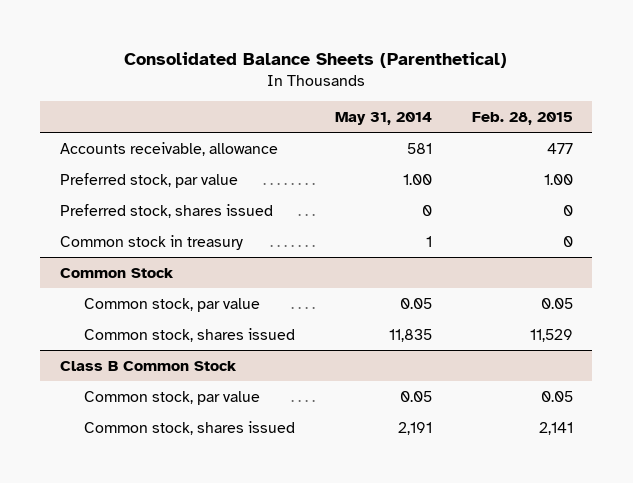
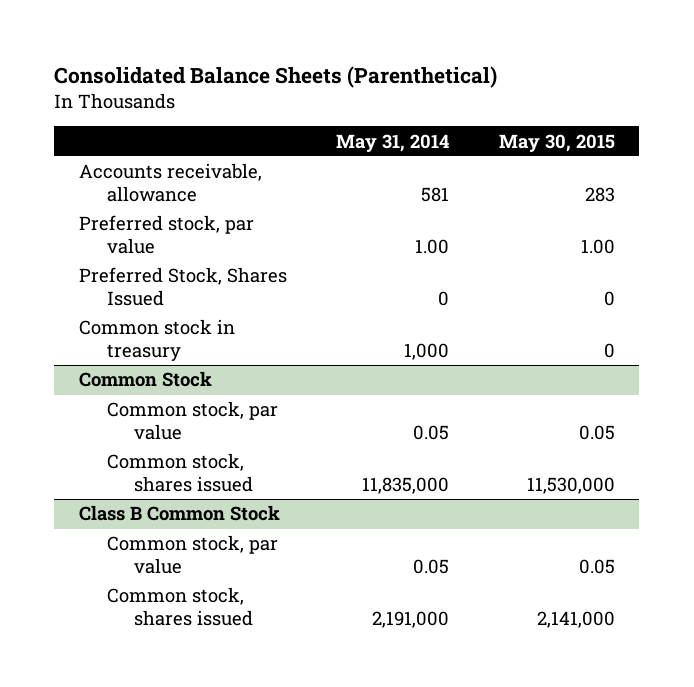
- | May 31, 2014 | Feb. 28, 2015
+ | May 31, 2014 | May 30, 2015
- Preferred stock, shares issued | 0 | 0
- Common stock in treasury | 1 | 0
+ Preferred Stock, Shares Issued | 0 | 0
+ Common stock in treasury | 1,000 | 0
@ Common Stock
- Common stock, shares issued | 11,835 | 11,529
+ Common stock, shares issued | 11,835,000 | 11,530,000
@ Class B Common Stock
- Common stock, shares issued | 2,191 | 2,141
+ Common stock, shares issued | 2,191,000 | 2,141,000

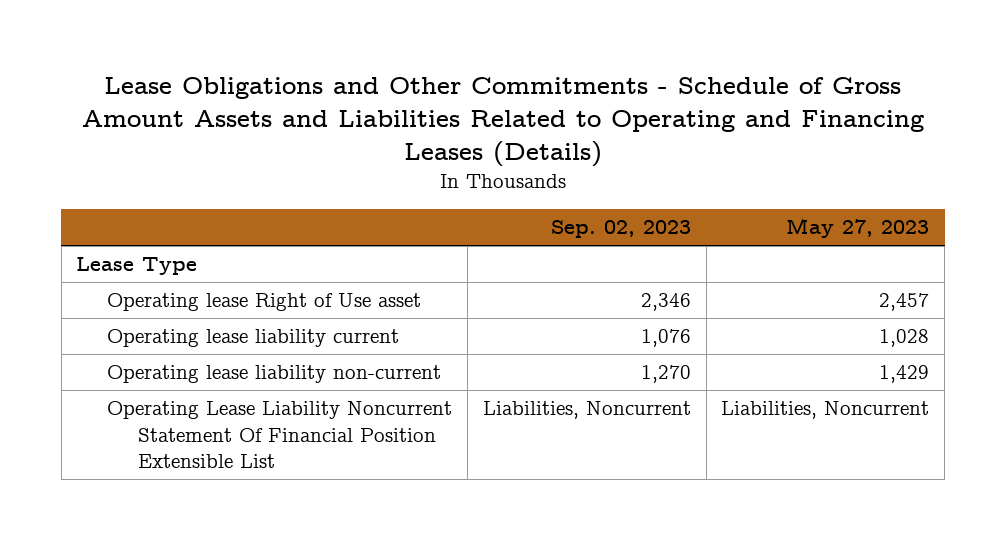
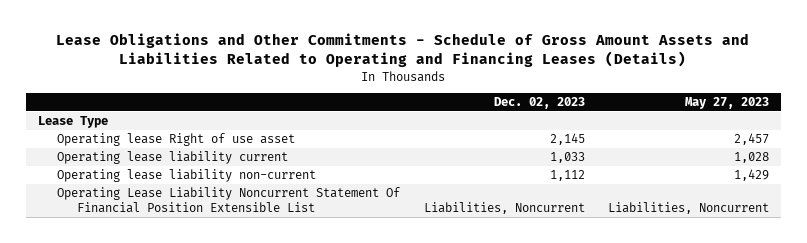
- | Sep. 02, 2023 | May 27, 2023
+ | Dec. 02, 2023 | May 27, 2023
- Operating lease Right of Use asset | 2,346 | 2,457
+ Operating lease Right of use asset | 2,145 | 2,457

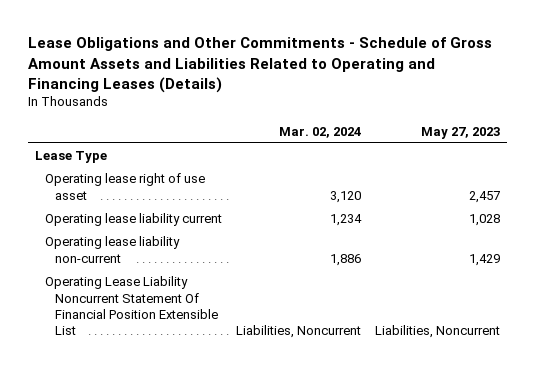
- | Dec. 02, 2023 | May 27, 2023
+ | Mar. 02, 2024 | May 27, 2023
- Operating lease Right of use asset | 2,145 | 2,457
+ Operating lease right of use asset | 3,120 | 2,457

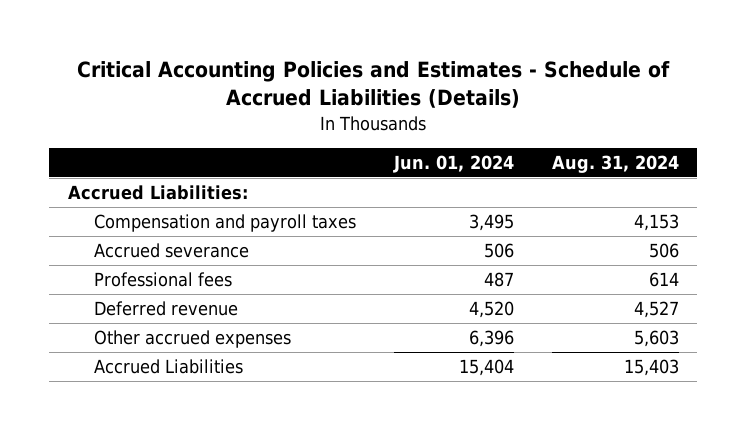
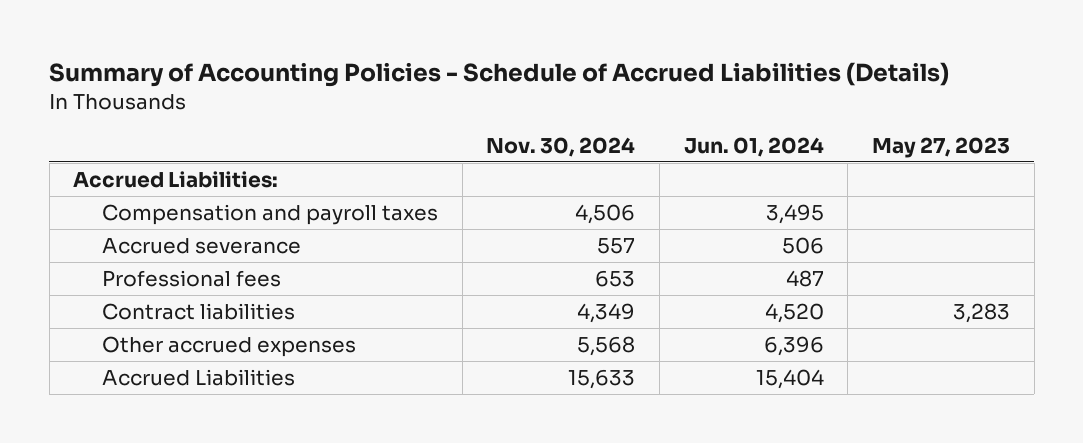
- Critical Accounting Policies and Estimates - Schedule of Accrued Liabilities (Details)
+ Summary of Accounting Policies - Schedule of Accrued Liabilities (Details)
- | Jun. 01, 2024 | Aug. 31, 2024
+ | Nov. 30, 2024 | Jun. 01, 2024 | May 27, 2023
- Deferred revenue | 4,520 | 4,527
+ Contract liabilities | 4,349 | 4,520 | 3,283

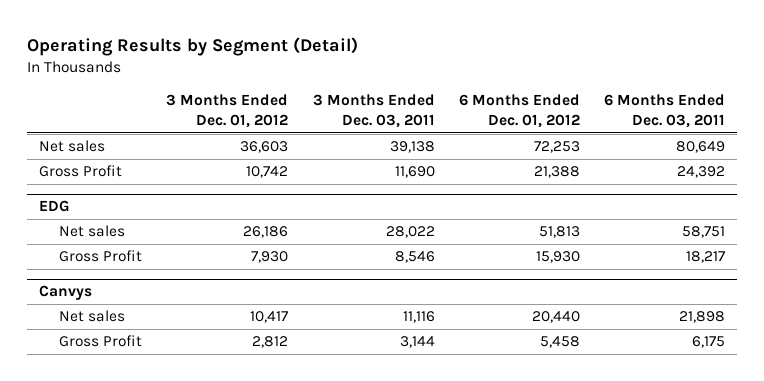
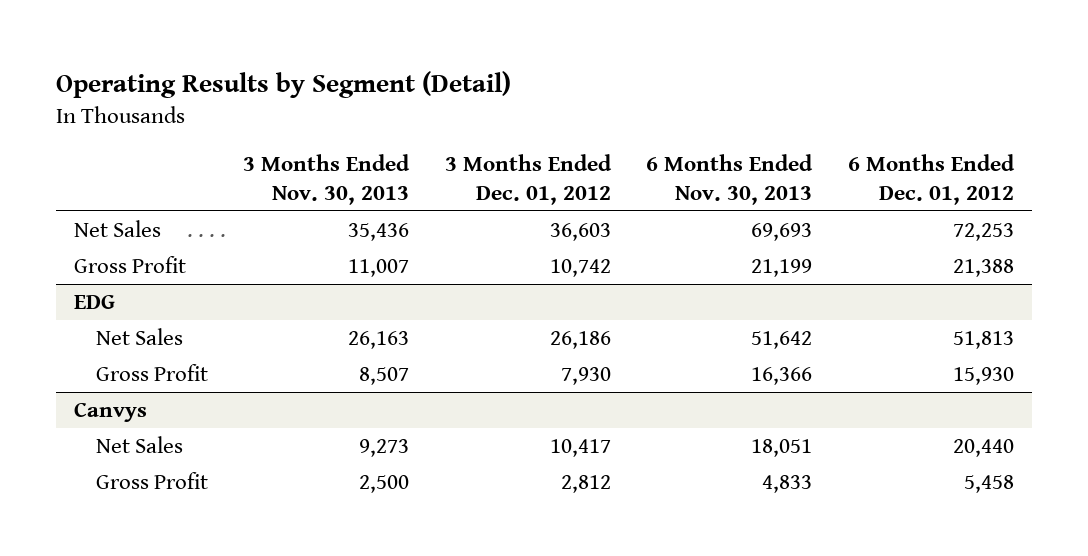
- | 3 Months Ended Dec. 01, 2012 | 3 Months Ended Dec. 03, 2011 | 6 Months Ended Dec. 01, 2012 | 6 Months Ended Dec. 03, 2011
+ | 3 Months Ended Nov. 30, 2013 | 3 Months Ended Dec. 01, 2012 | 6 Months Ended Nov. 30, 2013 | 6 Months Ended Dec. 01, 2012
- Net sales | 36,603 | 39,138 | 72,253 | 80,649
+ Net Sales | 35,436 | 36,603 | 69,693 | 72,253
@ EDG
- Net sales | 26,186 | 28,022 | 51,813 | 58,751
+ Net Sales | 26,163 | 26,186 | 51,642 | 51,813
@ Canvys
- Net sales | 10,417 | 11,116 | 20,440 | 21,898
+ Net Sales | 9,273 | 10,417 | 18,051 | 20,440

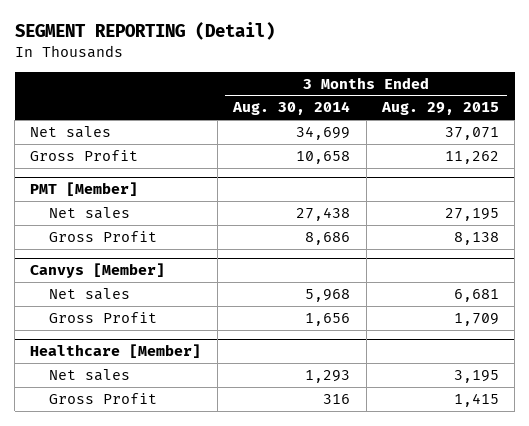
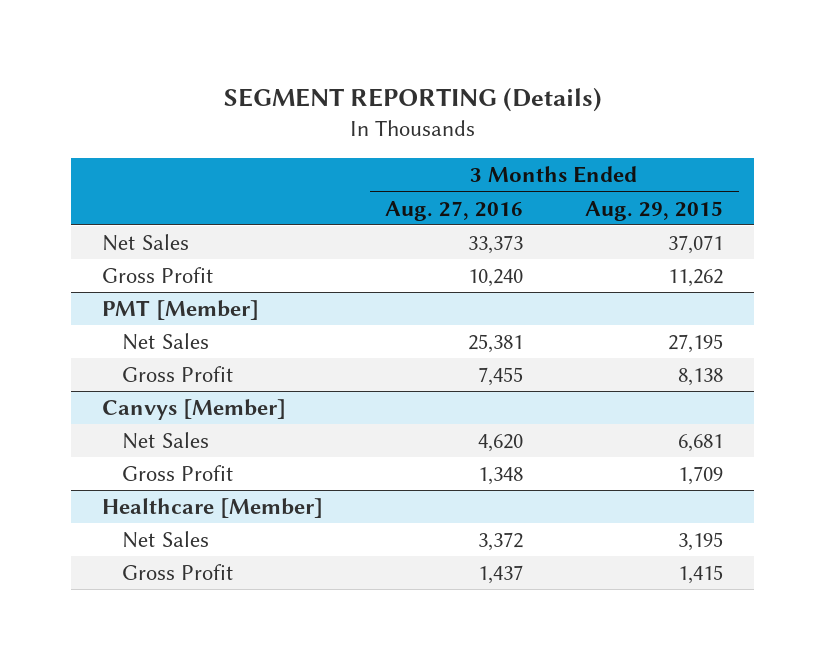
- SEGMENT REPORTING (Detail)
+ SEGMENT REPORTING (Details)
- | 3 Months Ended Aug. 30, 2014 | 3 Months Ended Aug. 29, 2015
+ | 3 Months Ended Aug. 27, 2016 | 3 Months Ended Aug. 29, 2015
- Net sales | 34,699 | 37,071
+ Net Sales | 33,373 | 37,071
@ PMT [Member]
- Net sales | 27,438 | 27,195
+ Net Sales | 25,381 | 27,195
@ Canvys [Member]
- Net sales | 5,968 | 6,681
+ Net Sales | 4,620 | 6,681
@ Healthcare [Member]
- Net sales | 1,293 | 3,195
+ Net Sales | 3,372 | 3,195

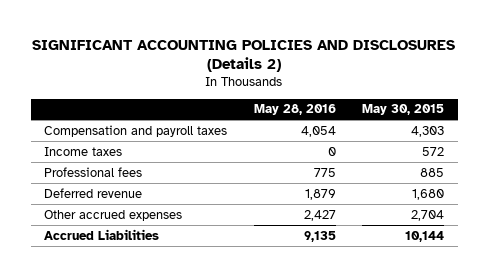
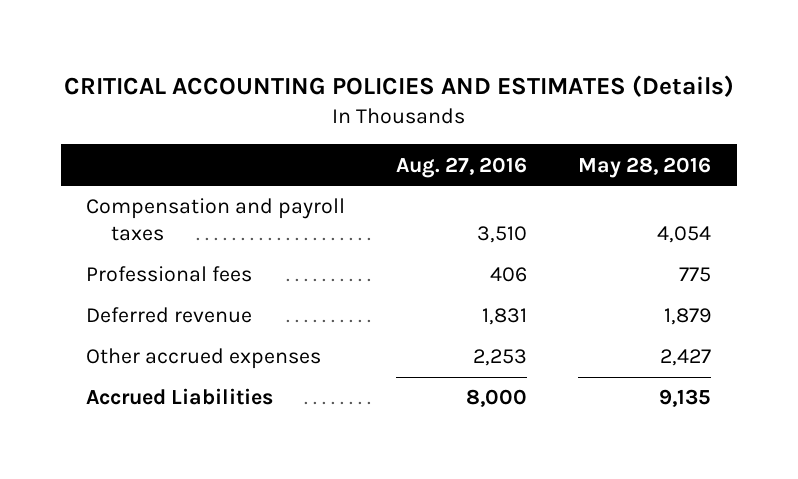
- SIGNIFICANT ACCOUNTING POLICIES AND DISCLOSURES (Details 2)
+ CRITICAL ACCOUNTING POLICIES AND ESTIMATES (Details)
- | May 28, 2016 | May 30, 2015
+ | Aug. 27, 2016 | May 28, 2016
- Income taxes | 0 | 572

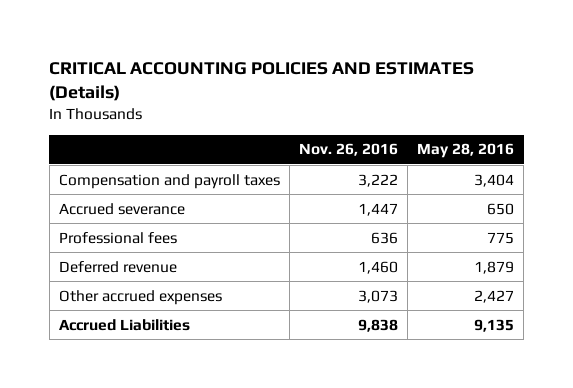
- | Aug. 27, 2016 | May 28, 2016
+ | Nov. 26, 2016 | May 28, 2016
- Compensation and payroll taxes | 3,510 | 4,054
+ Compensation and payroll taxes | 3,222 | 3,404
+ Accrued severance | 1,447 | 650

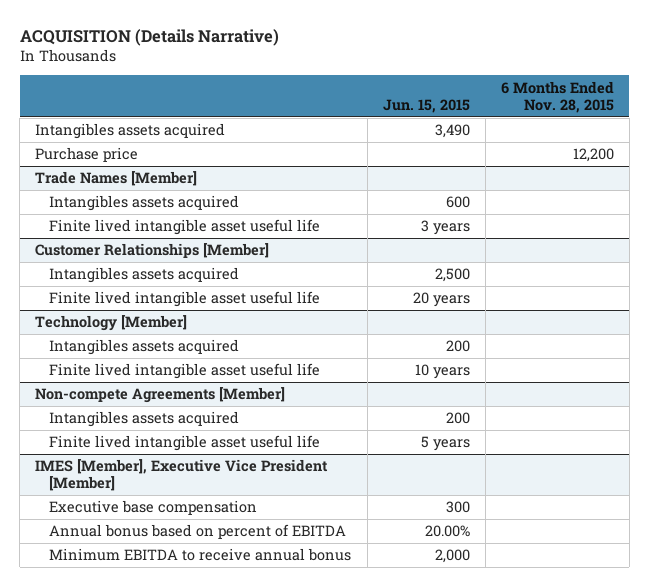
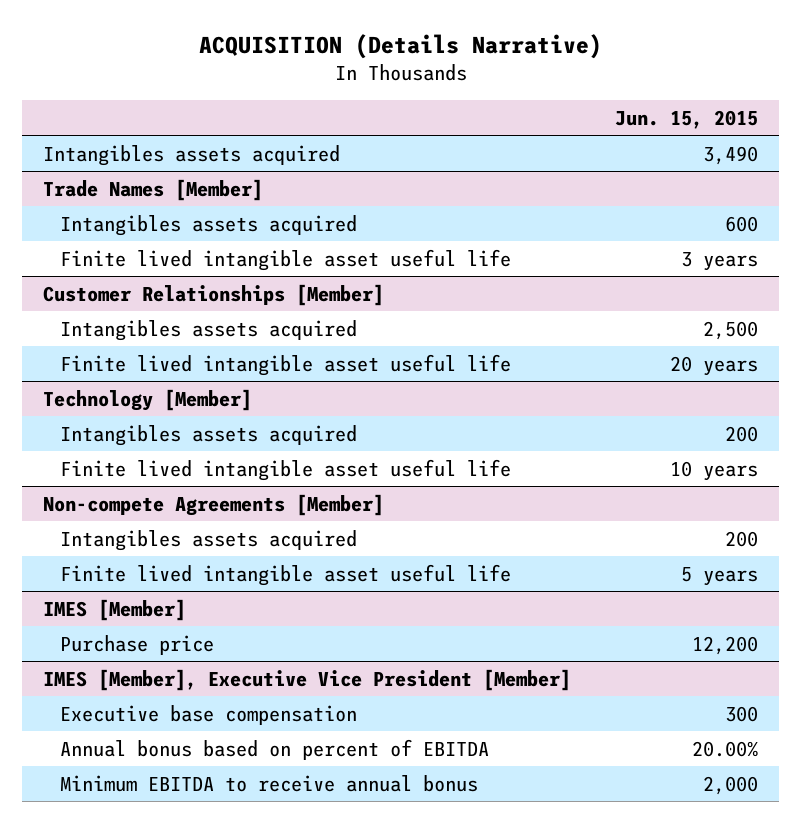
- | Jun. 15, 2015 | 6 Months Ended Nov. 28, 2015
+ | Jun. 15, 2015
- Purchase price | | 12,200
+ IMES [Member]
+ Purchase price | 12,200

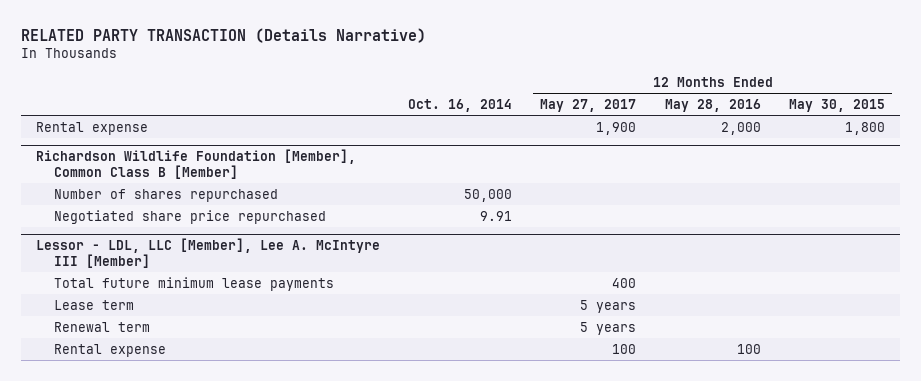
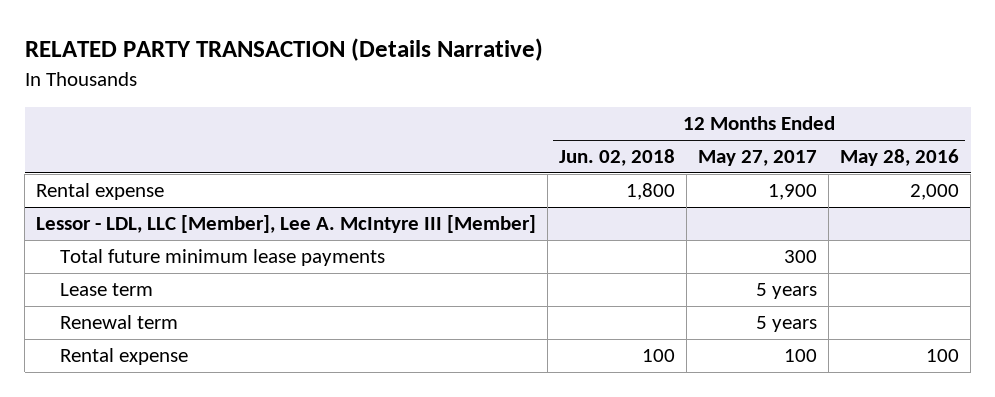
- | Oct. 16, 2014 | 12 Months Ended May 27, 2017 | 12 Months Ended May 28, 2016 | 12 Months Ended May 30, 2015
+ | 12 Months Ended Jun. 02, 2018 | 12 Months Ended May 27, 2017 | 12 Months Ended May 28, 2016
- Richardson Wildlife Foundation [Member], Common Class B [Member]
- Number of shares repurchased | 50,000 | | |
- Negotiated share price repurchased | 9.91 | | |
@ Lessor - LDL, LLC [Member], Lee A. McIntyre III [Member]
- Total future minimum lease payments | | 400 | |
+ Total future minimum lease payments | | 300 |

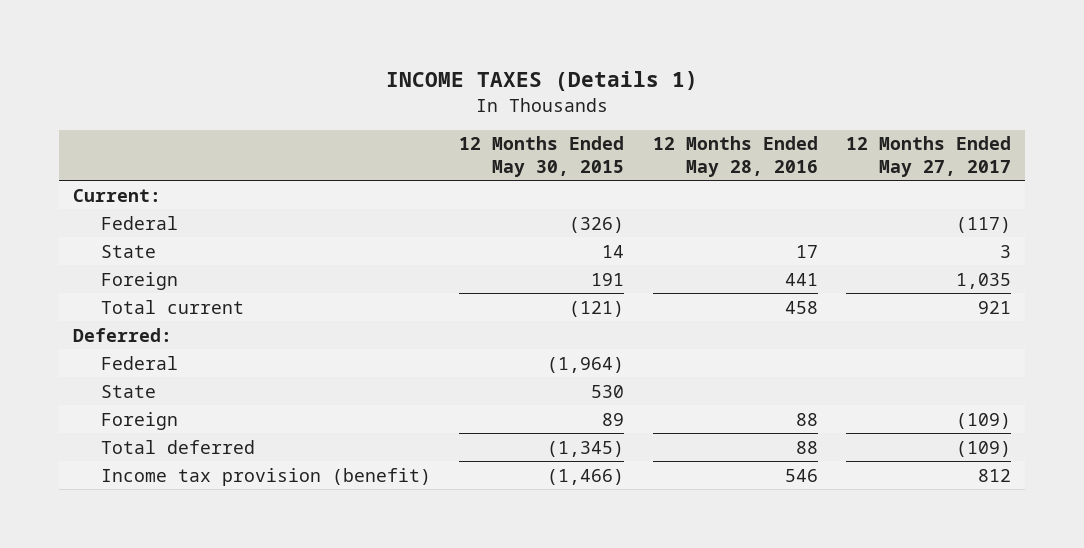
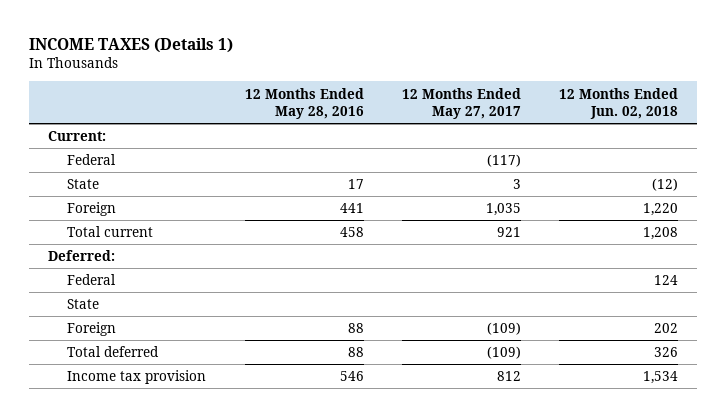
- | 12 Months Ended May 30, 2015 | 12 Months Ended May 28, 2016 | 12 Months Ended May 27, 2017
+ | 12 Months Ended May 28, 2016 | 12 Months Ended May 27, 2017 | 12 Months Ended Jun. 02, 2018
- Income tax provision (benefit) | (1,466) | 546 | 812
+ Income tax provision | 546 | 812 | 1,534

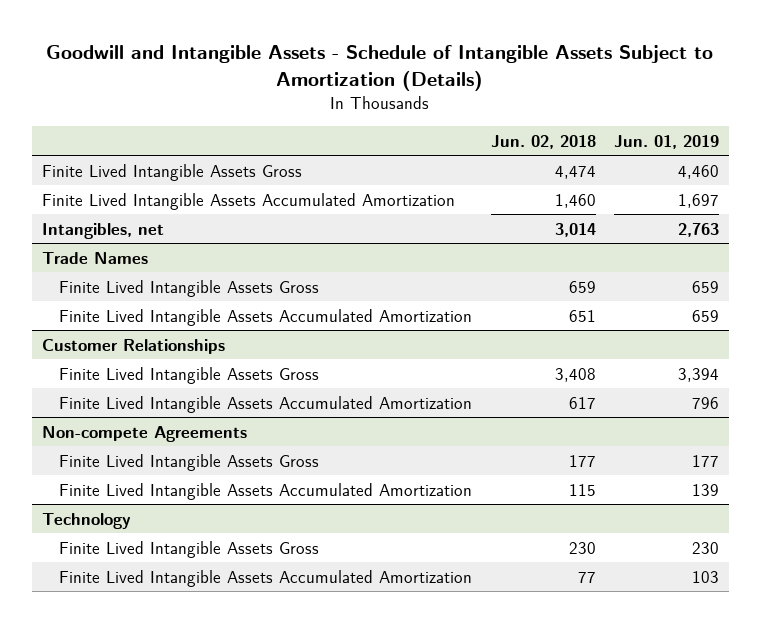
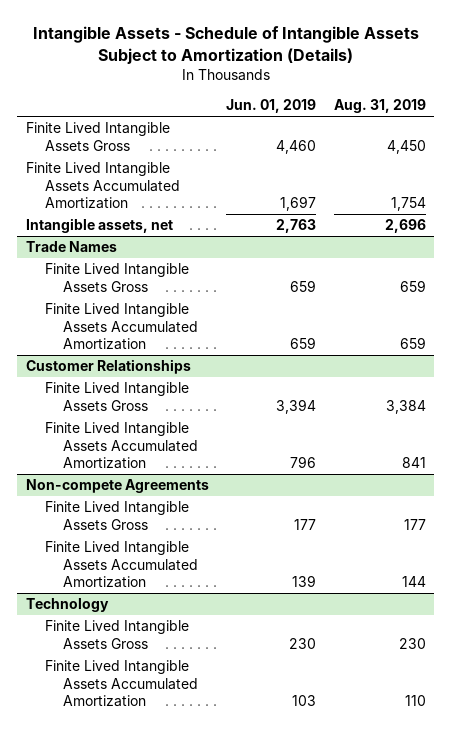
- Goodwill and Intangible Assets - Schedule of Intangible Assets Subject to Amortization (Details)
+ Intangible Assets - Schedule of Intangible Assets Subject to Amortization (Details)
- | Jun. 02, 2018 | Jun. 01, 2019
+ | Jun. 01, 2019 | Aug. 31, 2019
- Intangibles, net | 3,014 | 2,763
+ Intangible assets, net | 2,763 | 2,696

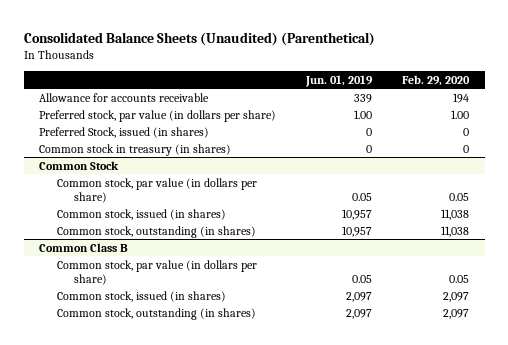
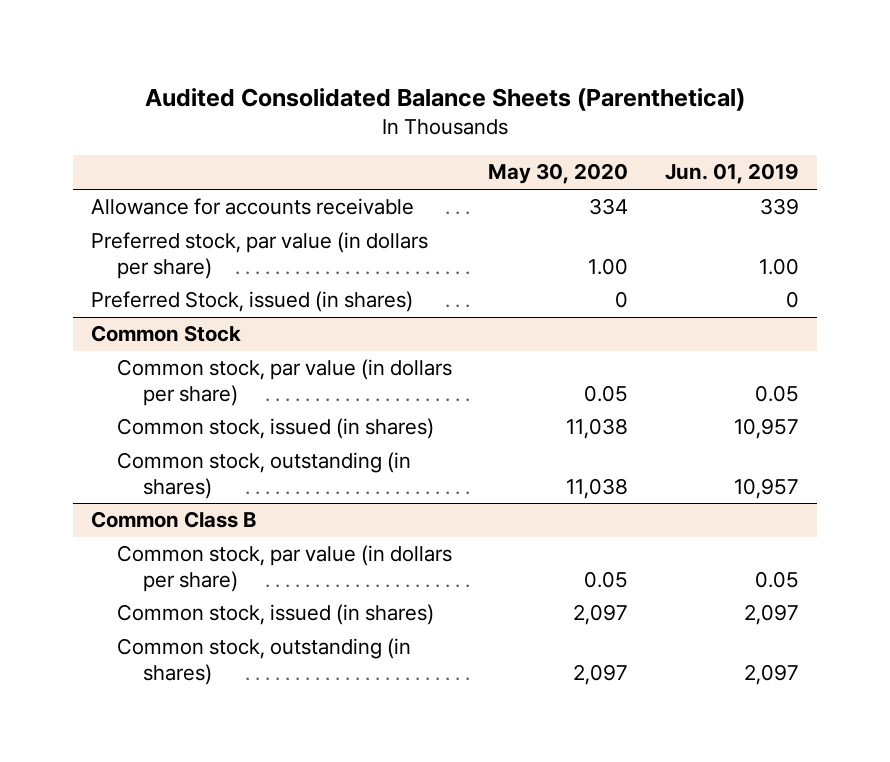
- Consolidated Balance Sheets (Unaudited) (Parenthetical)
+ Audited Consolidated Balance Sheets (Parenthetical)
- | Jun. 01, 2019 | Feb. 29, 2020
+ | May 30, 2020 | Jun. 01, 2019
- Common stock in treasury (in shares) | 0 | 0

